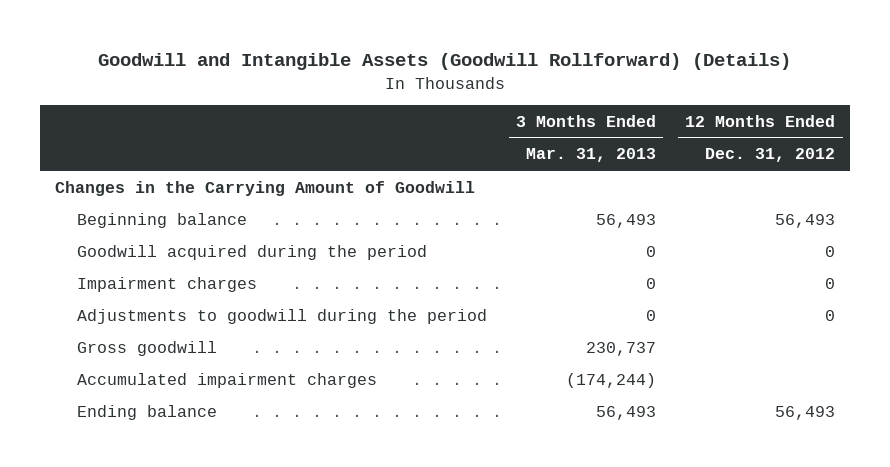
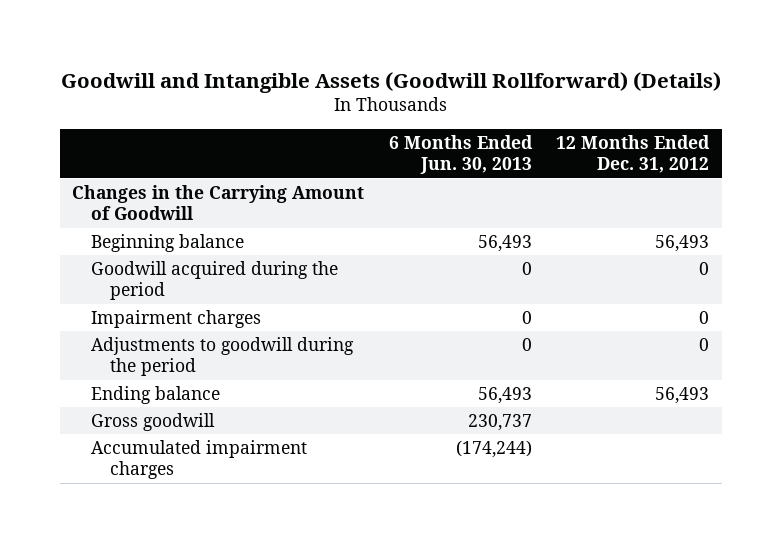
- | 3 Months Ended Mar. 31, 2013 | 12 Months Ended Dec. 31, 2012
+ | 6 Months Ended Jun. 30, 2013 | 12 Months Ended Dec. 31, 2012
moved up: Ending balance | 56,493 | 56,493

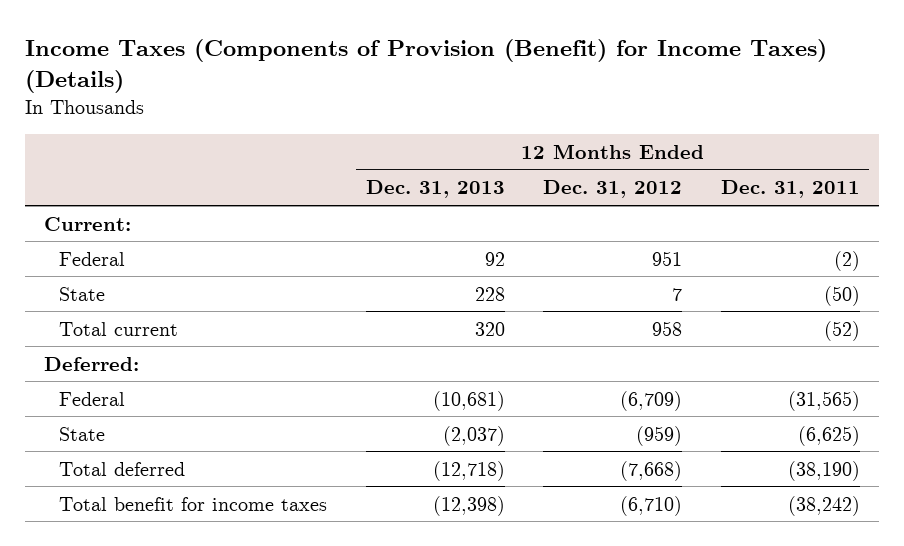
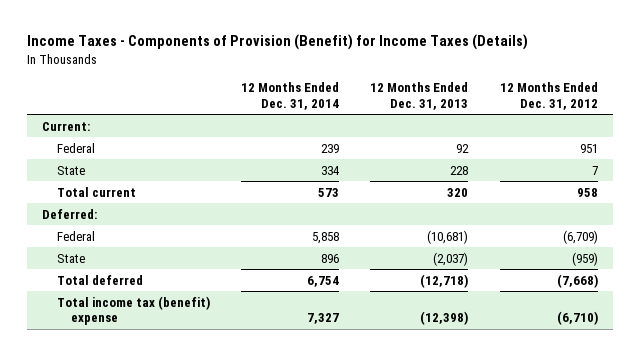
- Income Taxes (Components of Provision (Benefit) for Income Taxes) (Details)
+ Income Taxes - Components of Provision (Benefit) for Income Taxes (Details)
- | 12 Months Ended Dec. 31, 2013 | 12 Months Ended Dec. 31, 2012 | 12 Months Ended Dec. 31, 2011
+ | 12 Months Ended Dec. 31, 2014 | 12 Months Ended Dec. 31, 2013 | 12 Months Ended Dec. 31, 2012
- Total benefit for income taxes | (12,398) | (6,710) | (38,242)
+ Total income tax (benefit) expense | 7,327 | (12,398) | (6,710)

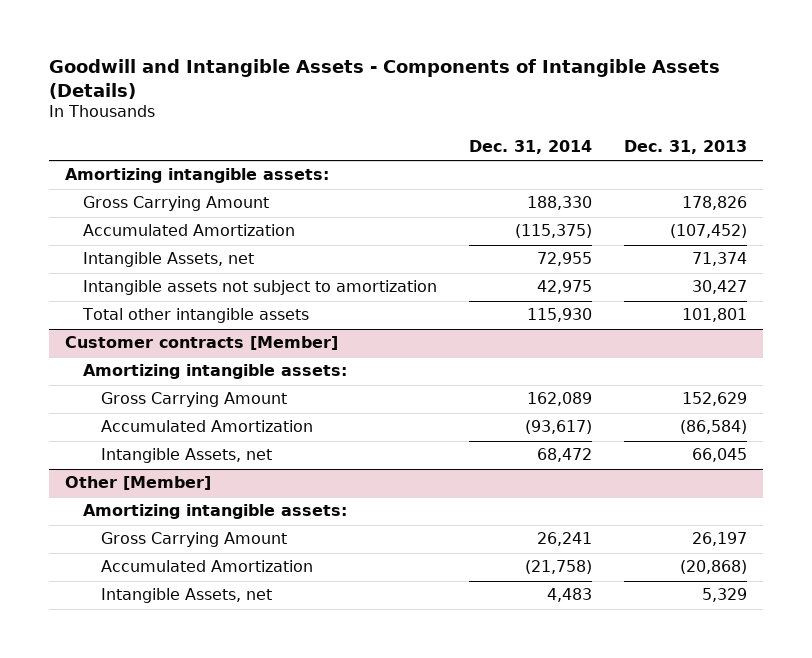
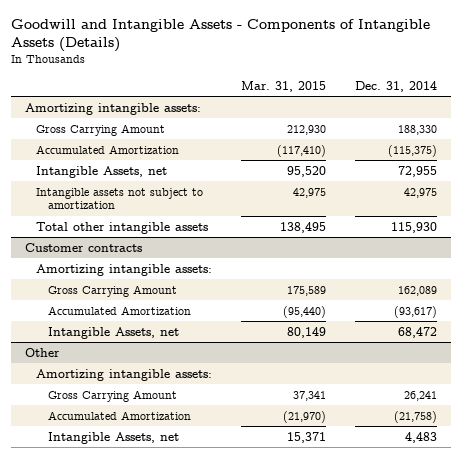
- | Dec. 31, 2014 | Dec. 31, 2013
+ | Mar. 31, 2015 | Dec. 31, 2014
- Customer contracts [Member]
+ Customer contracts
- Other [Member]
+ Other

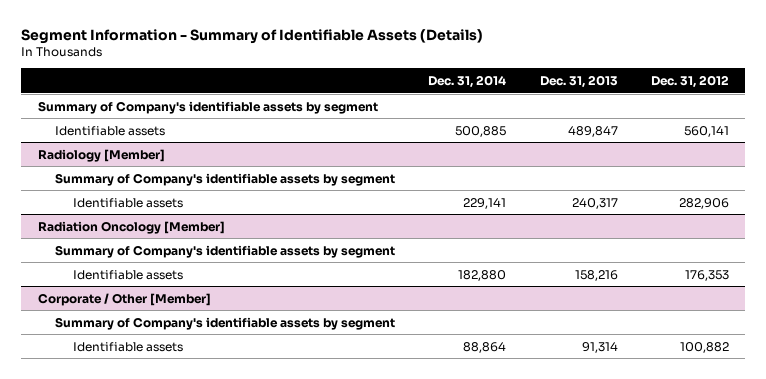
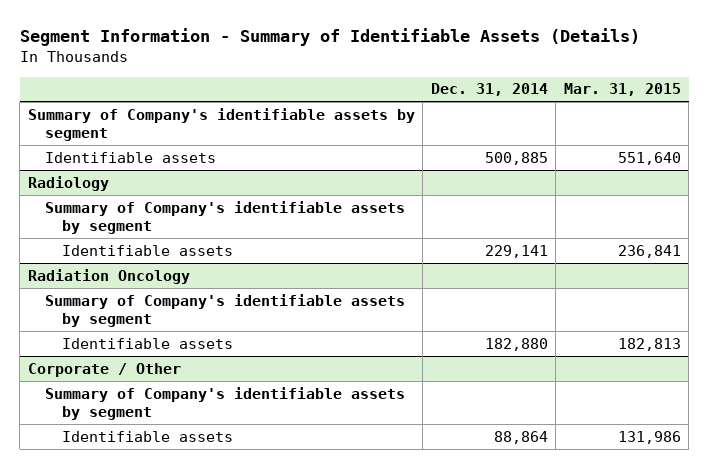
- | Dec. 31, 2014 | Dec. 31, 2013 | Dec. 31, 2012
+ | Dec. 31, 2014 | Mar. 31, 2015
- Radiology [Member]
+ Radiology
- Radiation Oncology [Member]
+ Radiation Oncology
- Corporate / Other [Member]
+ Corporate / Other

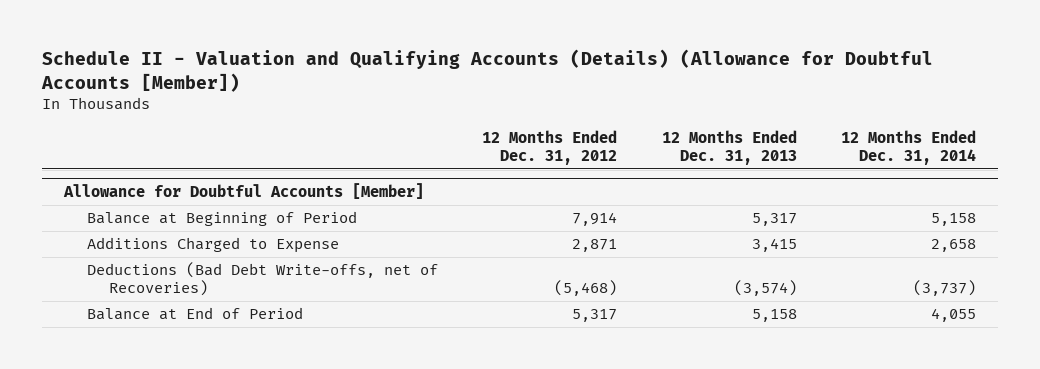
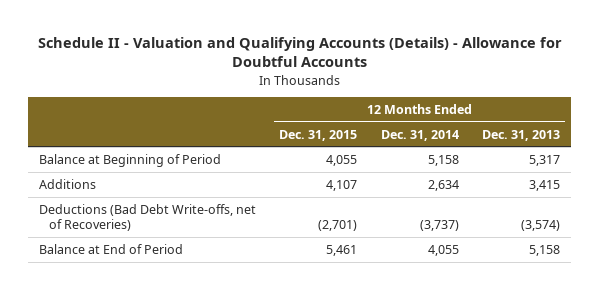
- Schedule II - Valuation and Qualifying Accounts (Details) (Allowance for Doubtful Accounts [Member])
+ Schedule II - Valuation and Qualifying Accounts (Details) - Allowance for Doubtful Accounts
- | 12 Months Ended Dec. 31, 2012 | 12 Months Ended Dec. 31, 2013 | 12 Months Ended Dec. 31, 2014
+ | 12 Months Ended Dec. 31, 2015 | 12 Months Ended Dec. 31, 2014 | 12 Months Ended Dec. 31, 2013
- Allowance for Doubtful Accounts [Member]
- Additions Charged to Expense | 2,871 | 3,415 | 2,658
+ Additions | 4,107 | 2,634 | 3,415

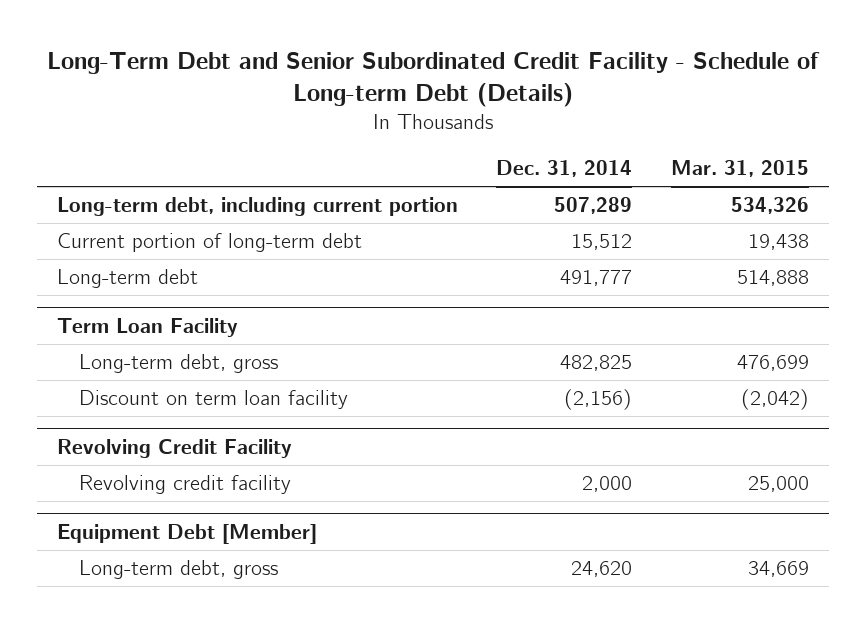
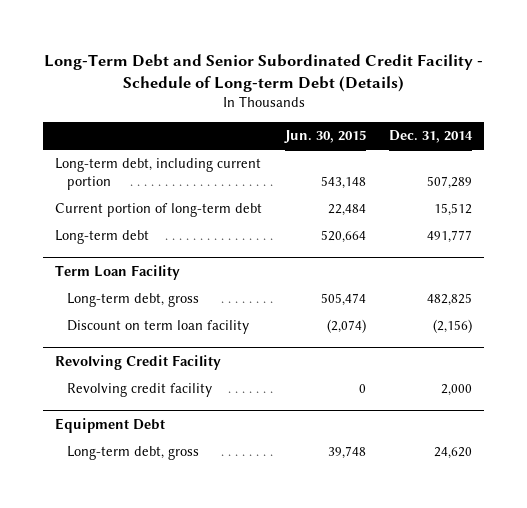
- | Dec. 31, 2014 | Mar. 31, 2015
+ | Jun. 30, 2015 | Dec. 31, 2014
- Equipment Debt [Member]
+ Equipment Debt

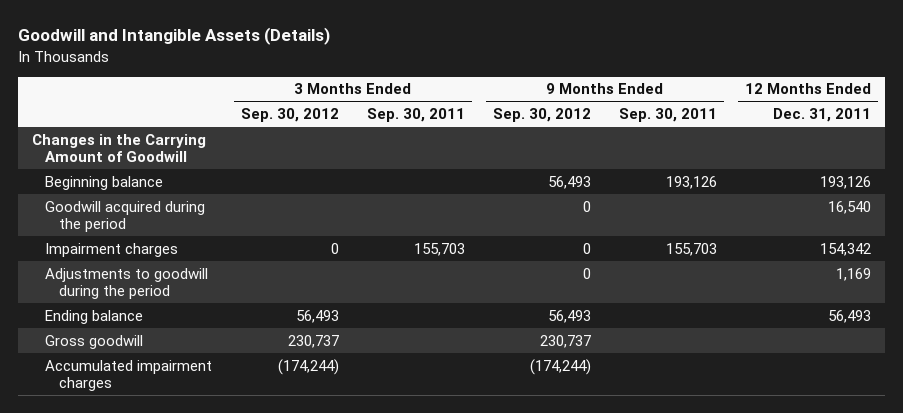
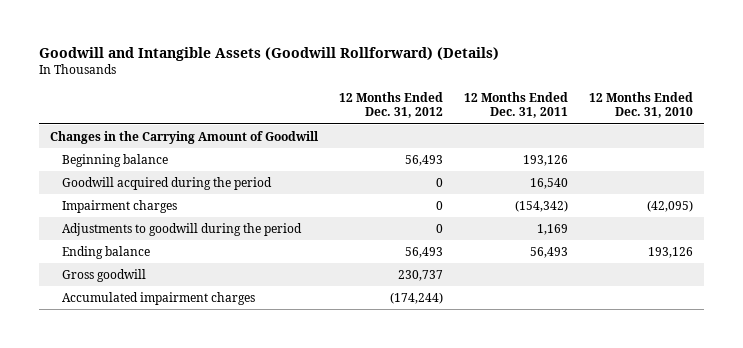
- Goodwill and Intangible Assets (Details)
+ Goodwill and Intangible Assets (Goodwill Rollforward) (Details)
- | 3 Months Ended Sep. 30, 2012 | 3 Months Ended Sep. 30, 2011 | 9 Months Ended Sep. 30, 2012 | 9 Months Ended Sep. 30, 2011 | 12 Months Ended Dec. 31, 2011
+ | 12 Months Ended Dec. 31, 2012 | 12 Months Ended Dec. 31, 2011 | 12 Months Ended Dec. 31, 2010
- Impairment charges | 0 | 155,703 | 0 | 155,703 | 154,342
+ Impairment charges | 0 | (154,342) | (42,095)

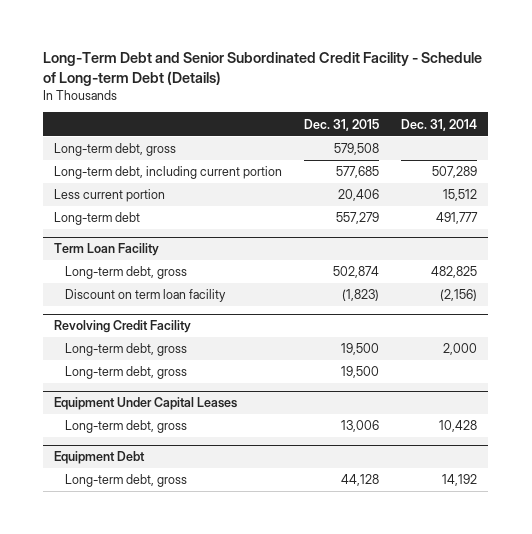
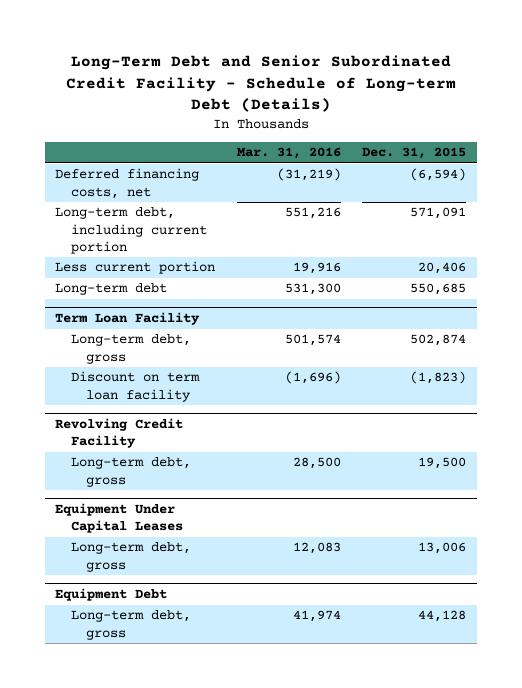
- | Dec. 31, 2015 | Dec. 31, 2014
+ | Mar. 31, 2016 | Dec. 31, 2015
- Long-term debt, gross | 579,508 |
- Long-term debt, including current portion | 577,685 | 507,289
+ Deferred financing costs, net | (31,219) | (6,594)
+ Long-term debt, including current portion | 551,216 | 571,091
- Long-term debt | 557,279 | 491,777
+ Long-term debt | 531,300 | 550,685
@ Revolving Credit Facility
- Long-term debt, gross | 19,500 |

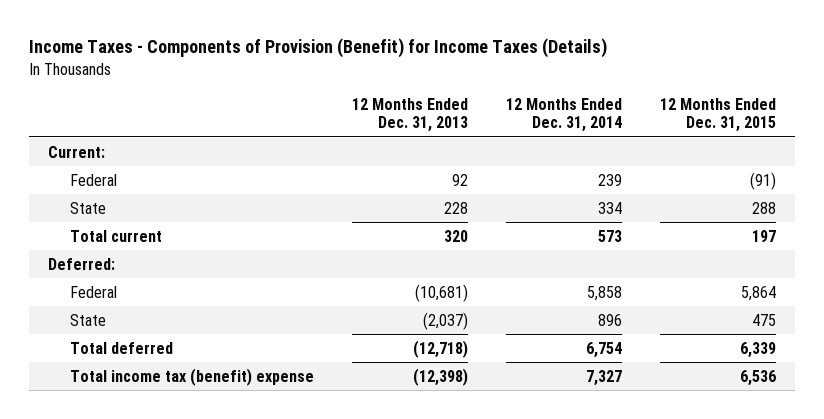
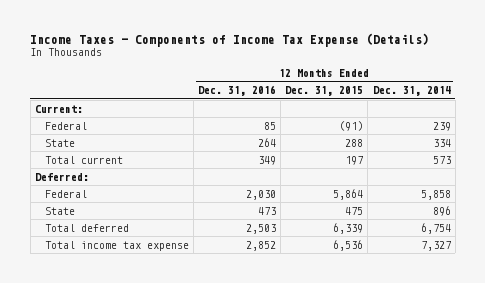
- Income Taxes - Components of Provision (Benefit) for Income Taxes (Details)
+ Income Taxes - Components of Income Tax Expense (Details)
- | 12 Months Ended Dec. 31, 2013 | 12 Months Ended Dec. 31, 2014 | 12 Months Ended Dec. 31, 2015
+ | 12 Months Ended Dec. 31, 2016 | 12 Months Ended Dec. 31, 2015 | 12 Months Ended Dec. 31, 2014
- Total income tax (benefit) expense | (12,398) | 7,327 | 6,536
+ Total income tax expense | 2,852 | 6,536 | 7,327

